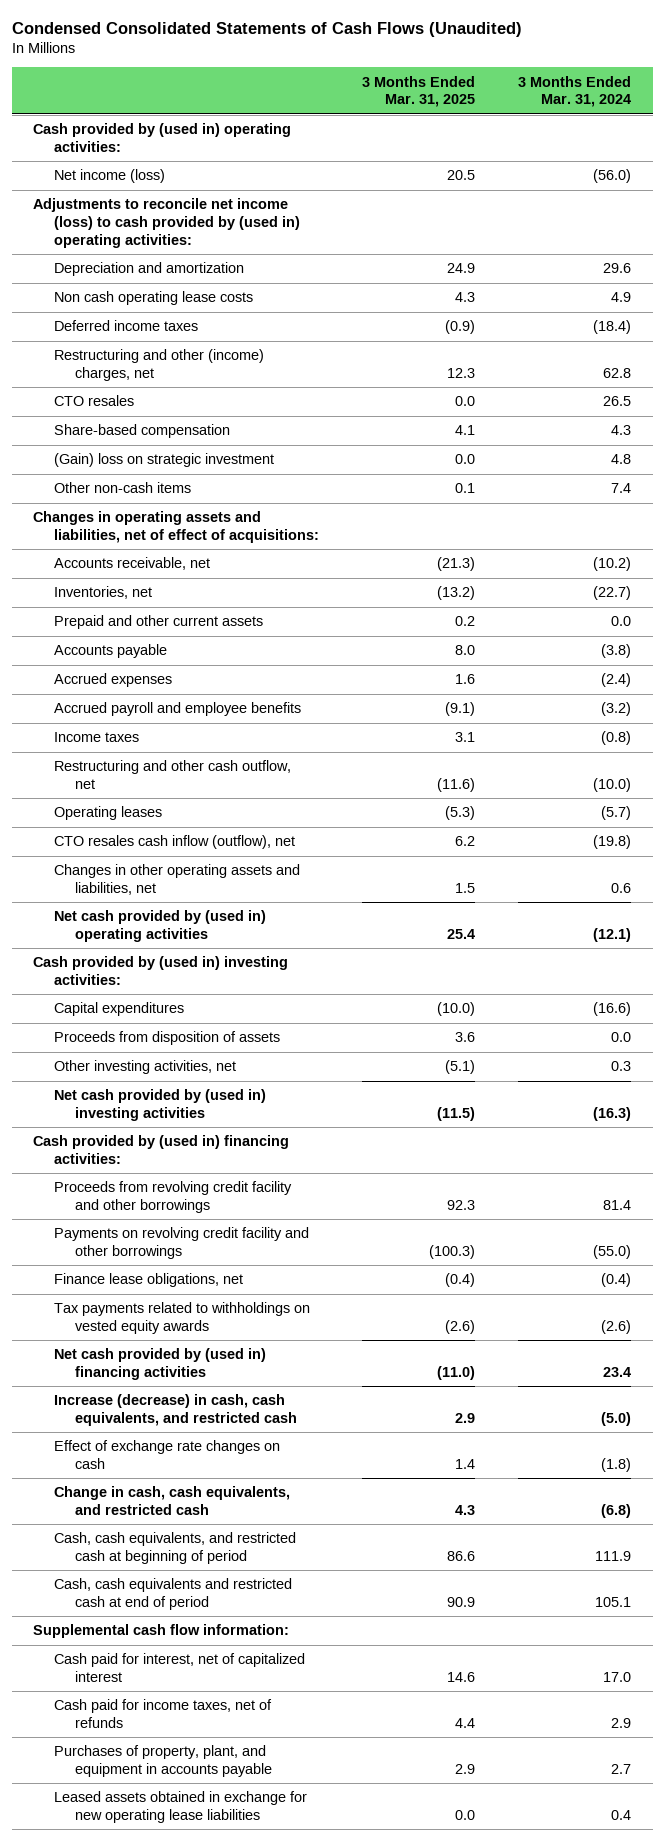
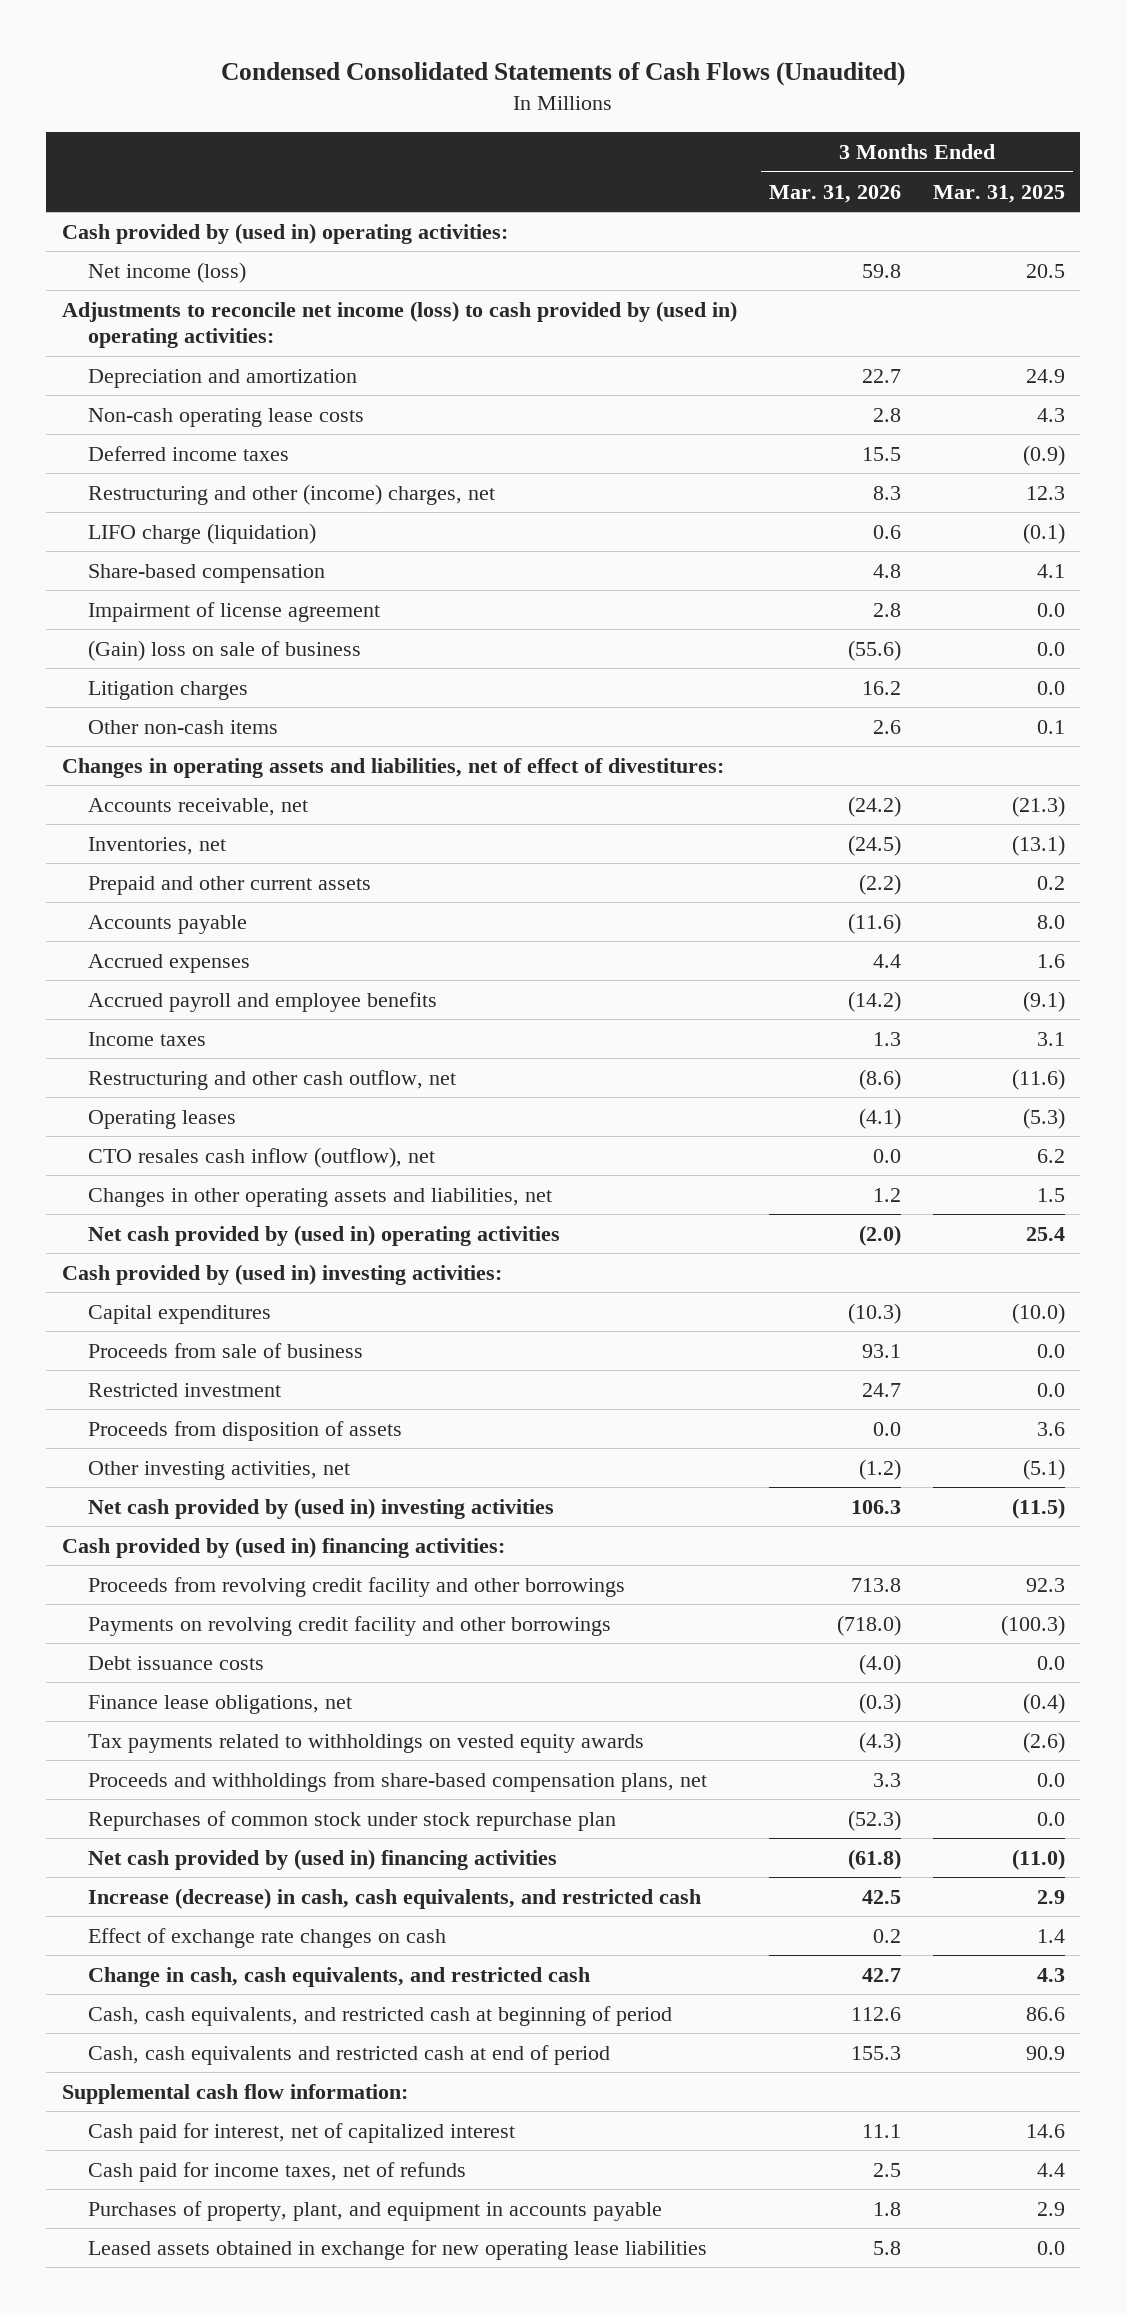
- | 3 Months Ended Mar. 31, 2025 | 3 Months Ended Mar. 31, 2024
+ | 3 Months Ended Mar. 31, 2026 | 3 Months Ended Mar. 31, 2025
- Non cash operating lease costs | 4.3 | 4.9
+ Non-cash operating lease costs | 2.8 | 4.3
- CTO resales | 0.0 | 26.5
+ LIFO charge (liquidation) | 0.6 | (0.1)
- (Gain) loss on strategic investment | 0.0 | 4.8
+ Impairment of license agreement | 2.8 | 0.0
+ (Gain) loss on sale of business | (55.6) | 0.0
+ Litigation charges | 16.2 | 0.0
- Changes in operating assets and liabilities, net of effect of acquisitions:
+ Changes in operating assets and liabilities, net of effect of divestitures:
- Inventories, net | (13.2) | (22.7)
+ Inventories, net | (24.5) | (13.1)
+ Proceeds from sale of business | 93.1 | 0.0
+ Restricted investment | 24.7 | 0.0
+ Debt issuance costs | (4.0) | 0.0
+ Proceeds and withholdings from share-based compensation plans, net | 3.3 | 0.0
+ Repurchases of common stock under stock repurchase plan | (52.3) | 0.0

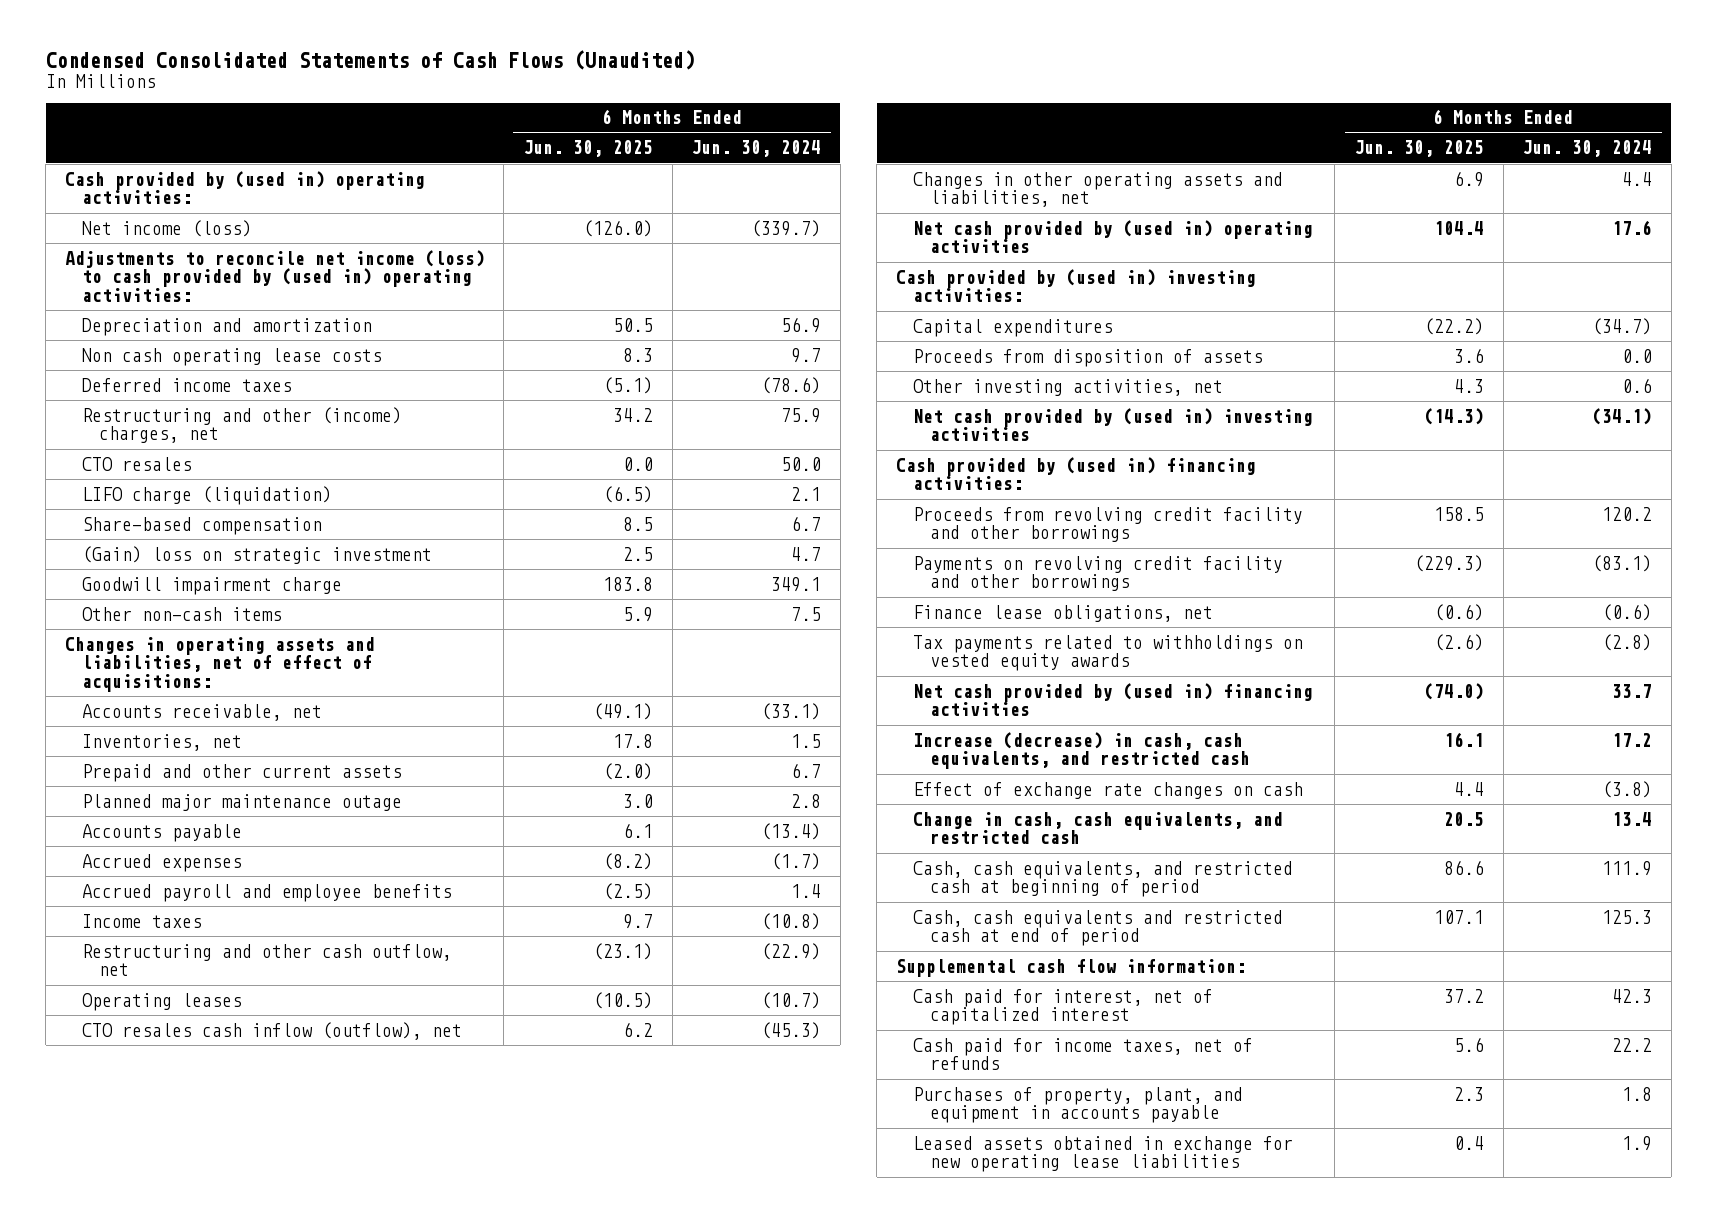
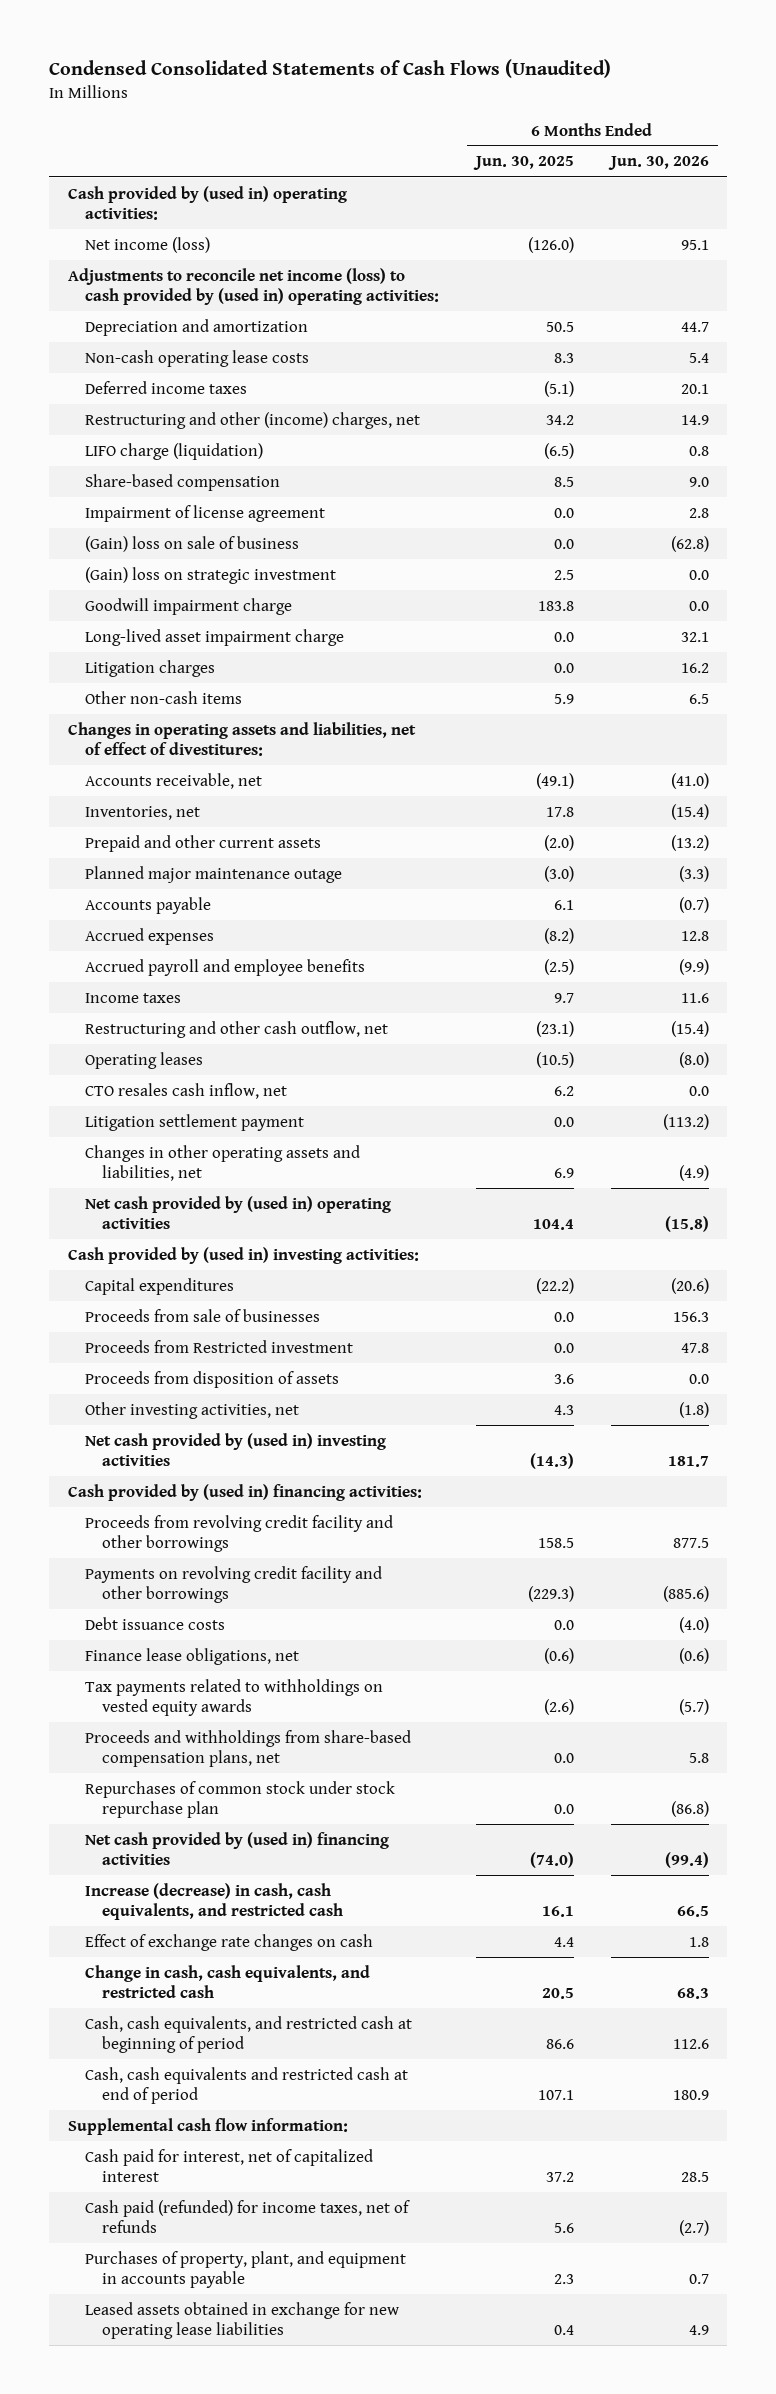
- | 6 Months Ended Jun. 30, 2025 | 6 Months Ended Jun. 30, 2024
+ | 6 Months Ended Jun. 30, 2025 | 6 Months Ended Jun. 30, 2026
- Non cash operating lease costs | 8.3 | 9.7
+ Non-cash operating lease costs | 8.3 | 5.4
- CTO resales | 0.0 | 50.0
+ Impairment of license agreement | 0.0 | 2.8
+ (Gain) loss on sale of business | 0.0 | (62.8)
+ Long-lived asset impairment charge | 0.0 | 32.1
+ Litigation charges | 0.0 | 16.2
- Changes in operating assets and liabilities, net of effect of acquisitions:
+ Changes in operating assets and liabilities, net of effect of divestitures:
- Planned major maintenance outage | 3.0 | 2.8
+ Planned major maintenance outage | (3.0) | (3.3)
- CTO resales cash inflow (outflow), net | 6.2 | (45.3)
+ CTO resales cash inflow, net | 6.2 | 0.0
+ Litigation settlement payment | 0.0 | (113.2)
+ Proceeds from sale of businesses | 0.0 | 156.3
+ Proceeds from Restricted investment | 0.0 | 47.8
+ Debt issuance costs | 0.0 | (4.0)
+ Proceeds and withholdings from share-based compensation plans, net | 0.0 | 5.8
+ Repurchases of common stock under stock repurchase plan | 0.0 | (86.8)
- Cash paid for income taxes, net of refunds | 5.6 | 22.2
+ Cash paid (refunded) for income taxes, net of refunds | 5.6 | (2.7)

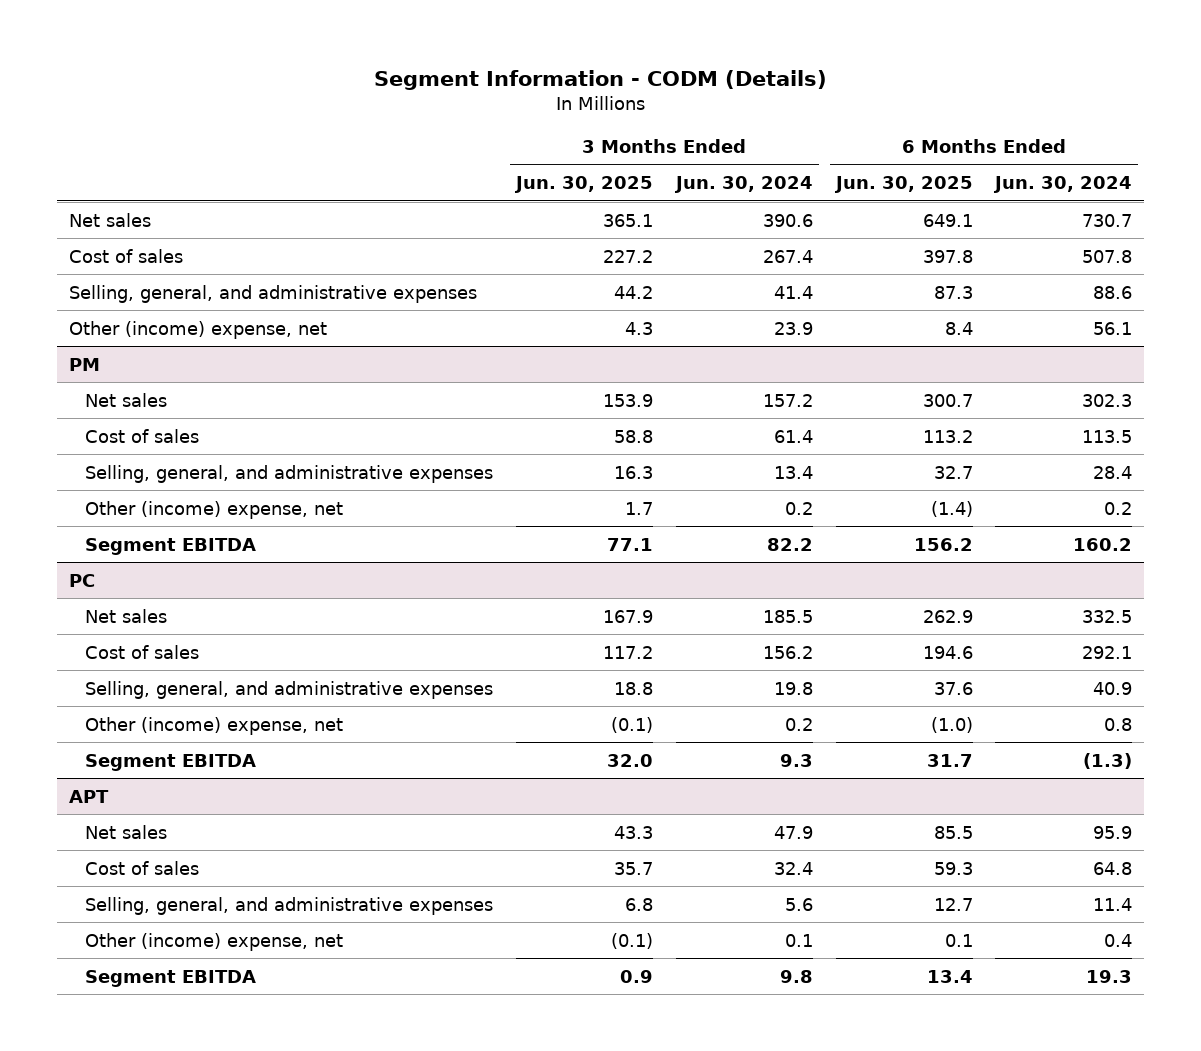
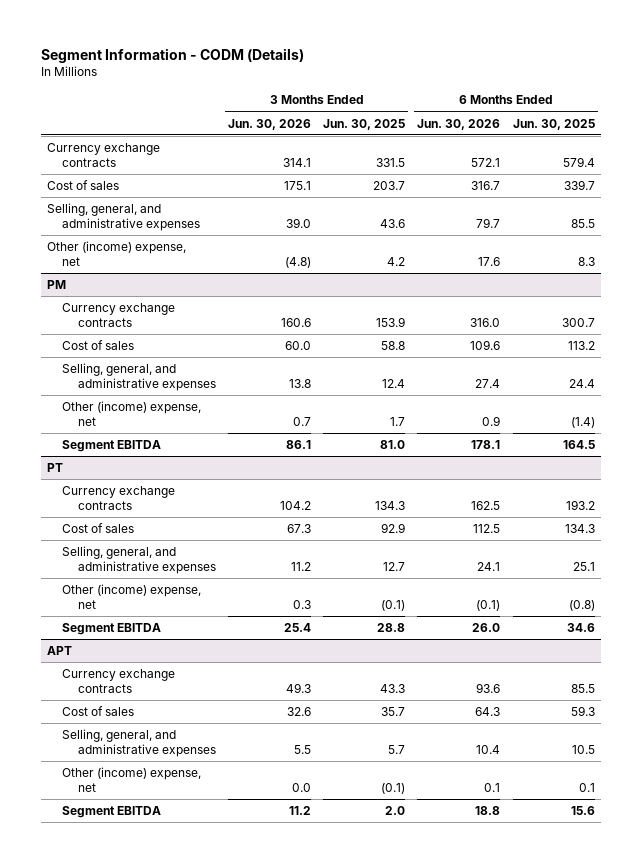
- | 3 Months Ended Jun. 30, 2025 | 3 Months Ended Jun. 30, 2024 | 6 Months Ended Jun. 30, 2025 | 6 Months Ended Jun. 30, 2024
+ | 3 Months Ended Jun. 30, 2026 | 3 Months Ended Jun. 30, 2025 | 6 Months Ended Jun. 30, 2026 | 6 Months Ended Jun. 30, 2025
- Net sales | 365.1 | 390.6 | 649.1 | 730.7
- Cost of sales | 227.2 | 267.4 | 397.8 | 507.8
- Selling, general, and administrative expenses | 44.2 | 41.4 | 87.3 | 88.6
- Other (income) expense, net | 4.3 | 23.9 | 8.4 | 56.1
+ Currency exchange contracts | 314.1 | 331.5 | 572.1 | 579.4
+ Cost of sales | 175.1 | 203.7 | 316.7 | 339.7
+ Selling, general, and administrative expenses | 39.0 | 43.6 | 79.7 | 85.5
+ Other (income) expense, net | (4.8) | 4.2 | 17.6 | 8.3
@ PM
- Net sales | 153.9 | 157.2 | 300.7 | 302.3
+ Currency exchange contracts | 160.6 | 153.9 | 316.0 | 300.7
- Selling, general, and administrative expenses | 16.3 | 13.4 | 32.7 | 28.4
+ Selling, general, and administrative expenses | 13.8 | 12.4 | 27.4 | 24.4
- Segment EBITDA | 77.1 | 82.2 | 156.2 | 160.2
- PC
- Net sales | 167.9 | 185.5 | 262.9 | 332.5
- Cost of sales | 117.2 | 156.2 | 194.6 | 292.1
- Selling, general, and administrative expenses | 18.8 | 19.8 | 37.6 | 40.9
- Other (income) expense, net | (0.1) | 0.2 | (1.0) | 0.8
- Segment EBITDA | 32.0 | 9.3 | 31.7 | (1.3)
@ PM
+ Segment EBITDA | 86.1 | 81.0 | 178.1 | 164.5
+ PT
+ Currency exchange contracts | 104.2 | 134.3 | 162.5 | 193.2
+ Cost of sales | 67.3 | 92.9 | 112.5 | 134.3
+ Selling, general, and administrative expenses | 11.2 | 12.7 | 24.1 | 25.1
+ Other (income) expense, net | 0.3 | (0.1) | (0.1) | (0.8)
+ Segment EBITDA | 25.4 | 28.8 | 26.0 | 34.6
@ APT
- Net sales | 43.3 | 47.9 | 85.5 | 95.9
+ Currency exchange contracts | 49.3 | 43.3 | 93.6 | 85.5
- Selling, general, and administrative expenses | 6.8 | 5.6 | 12.7 | 11.4
+ Selling, general, and administrative expenses | 5.5 | 5.7 | 10.4 | 10.5
- Segment EBITDA | 0.9 | 9.8 | 13.4 | 19.3
+ Segment EBITDA | 11.2 | 2.0 | 18.8 | 15.6

